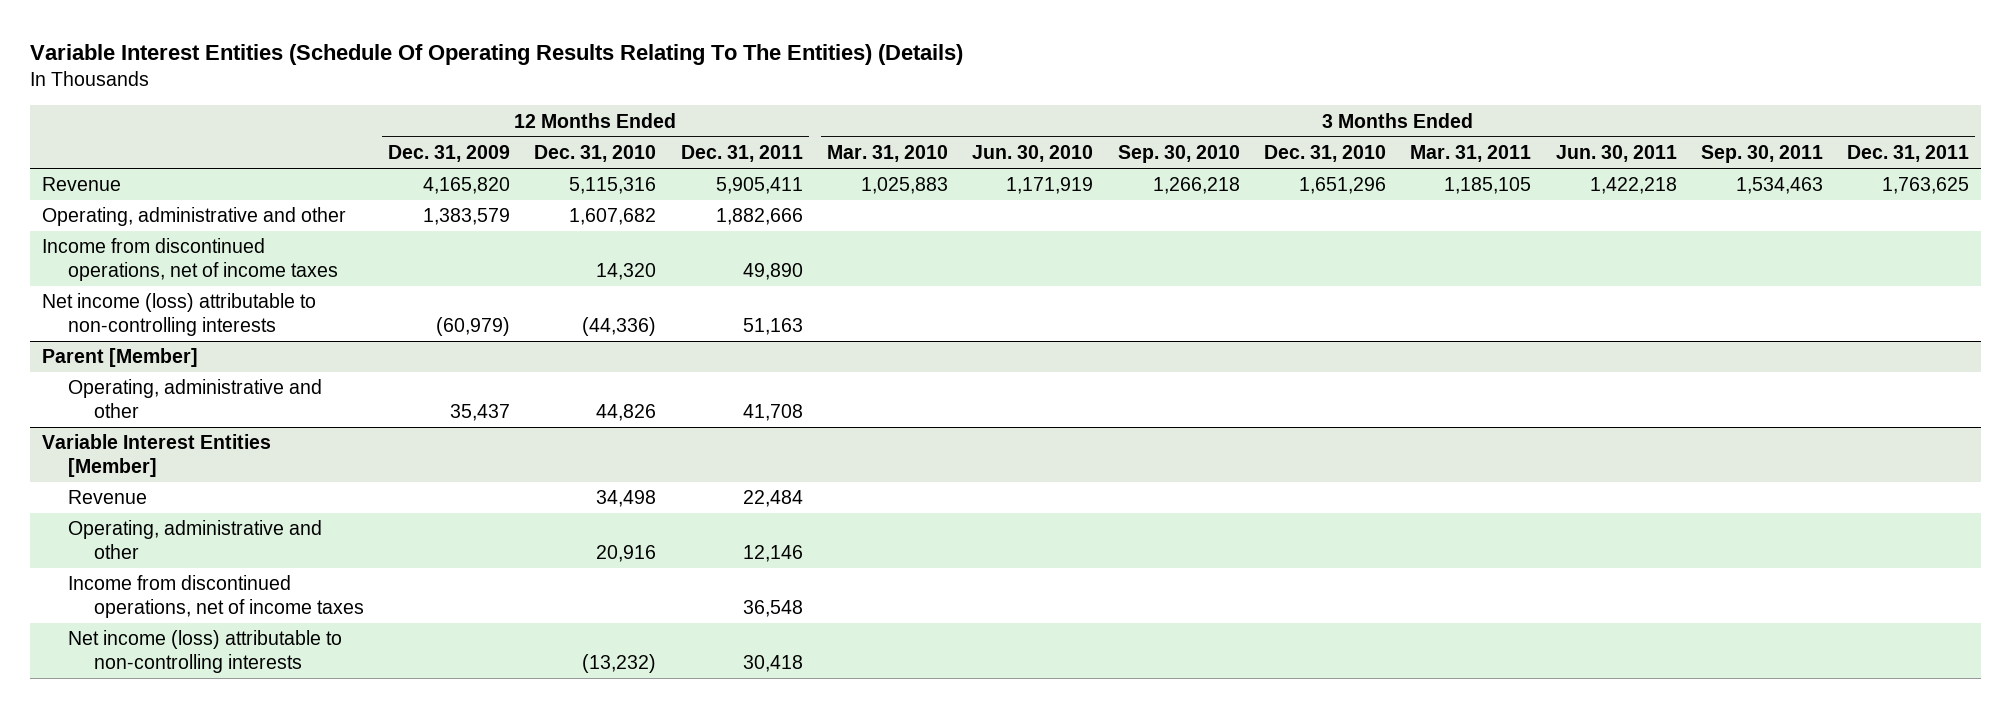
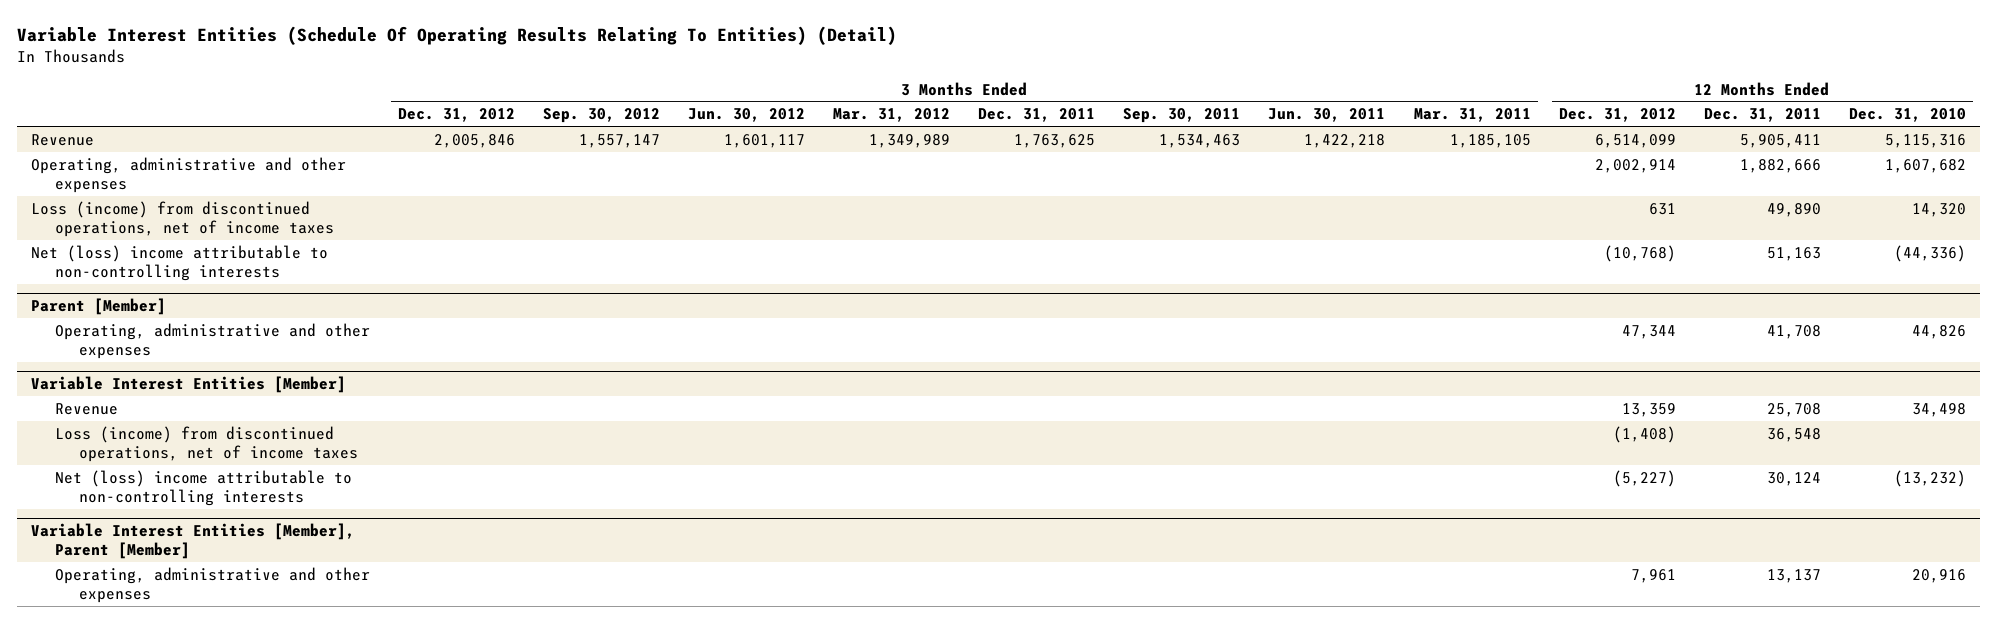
- Variable Interest Entities (Schedule Of Operating Results Relating To The Entities) (Details)
+ Variable Interest Entities (Schedule Of Operating Results Relating To Entities) (Detail)
- | 12 Months Ended Dec. 31, 2009 | 12 Months Ended Dec. 31, 2010 | 12 Months Ended Dec. 31, 2011 | 3 Months Ended Mar. 31, 2010 | 3 Months Ended Jun. 30, 2010 | 3 Months Ended Sep. 30, 2010 | 3 Months Ended Dec. 31, 2010 | 3 Months Ended Mar. 31, 2011 | 3 Months Ended Jun. 30, 2011 | 3 Months Ended Sep. 30, 2011 | 3 Months Ended Dec. 31, 2011
+ | 3 Months Ended Dec. 31, 2012 | 3 Months Ended Sep. 30, 2012 | 3 Months Ended Jun. 30, 2012 | 3 Months Ended Mar. 31, 2012 | 3 Months Ended Dec. 31, 2011 | 3 Months Ended Sep. 30, 2011 | 3 Months Ended Jun. 30, 2011 | 3 Months Ended Mar. 31, 2011 | 12 Months Ended Dec. 31, 2012 | 12 Months Ended Dec. 31, 2011 | 12 Months Ended Dec. 31, 2010
- Operating, administrative and other | 1,383,579 | 1,607,682 | 1,882,666 | | | | | | | |
- Income from discontinued operations, net of income taxes | | 14,320 | 49,890 | | | | | | | |
- Net income (loss) attributable to non-controlling interests | (60,979) | (44,336) | 51,163 | | | | | | | |
+ Operating, administrative and other expenses | | | | | | | | | 2,002,914 | 1,882,666 | 1,607,682
+ Loss (income) from discontinued operations, net of income taxes | | | | | | | | | 631 | 49,890 | 14,320
+ Net (loss) income attributable to non-controlling interests | | | | | | | | | (10,768) | 51,163 | (44,336)
@ Parent [Member]
- Operating, administrative and other | 35,437 | 44,826 | 41,708 | | | | | | | |
+ Operating, administrative and other expenses | | | | | | | | | 47,344 | 41,708 | 44,826
@ Variable Interest Entities [Member]
- Revenue | | 34,498 | 22,484 | | | | | | | |
- Operating, administrative and other | | 20,916 | 12,146 | | | | | | | |
- Income from discontinued operations, net of income taxes | | | 36,548 | | | | | | | |
- Net income (loss) attributable to non-controlling interests | | (13,232) | 30,418 | | | | | | | |
+ Revenue | | | | | | | | | 13,359 | 25,708 | 34,498
+ Loss (income) from discontinued operations, net of income taxes | | | | | | | | | (1,408) | 36,548 |
+ Net (loss) income attributable to non-controlling interests | | | | | | | | | (5,227) | 30,124 | (13,232)
+ Variable Interest Entities [Member], Parent [Member]
+ Operating, administrative and other expenses | | | | | | | | | 7,961 | 13,137 | 20,916

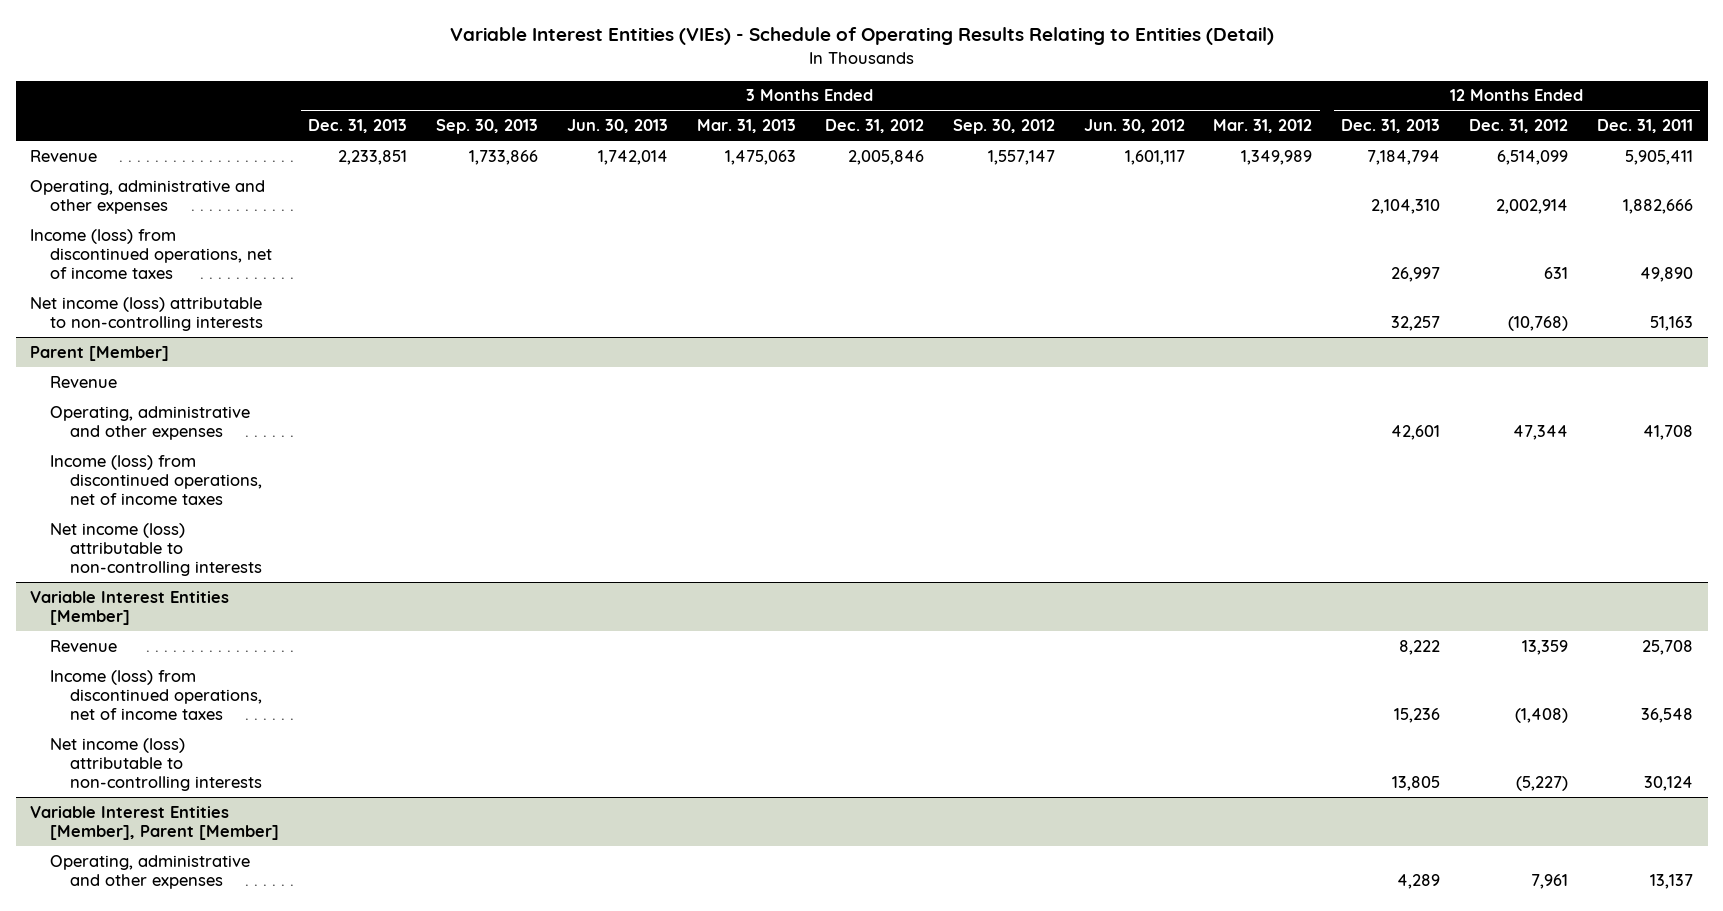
- Variable Interest Entities (Schedule Of Operating Results Relating To Entities) (Detail)
+ Variable Interest Entities (VIEs) - Schedule of Operating Results Relating to Entities (Detail)
- | 3 Months Ended Dec. 31, 2012 | 3 Months Ended Sep. 30, 2012 | 3 Months Ended Jun. 30, 2012 | 3 Months Ended Mar. 31, 2012 | 3 Months Ended Dec. 31, 2011 | 3 Months Ended Sep. 30, 2011 | 3 Months Ended Jun. 30, 2011 | 3 Months Ended Mar. 31, 2011 | 12 Months Ended Dec. 31, 2012 | 12 Months Ended Dec. 31, 2011 | 12 Months Ended Dec. 31, 2010
+ | 3 Months Ended Dec. 31, 2013 | 3 Months Ended Sep. 30, 2013 | 3 Months Ended Jun. 30, 2013 | 3 Months Ended Mar. 31, 2013 | 3 Months Ended Dec. 31, 2012 | 3 Months Ended Sep. 30, 2012 | 3 Months Ended Jun. 30, 2012 | 3 Months Ended Mar. 31, 2012 | 12 Months Ended Dec. 31, 2013 | 12 Months Ended Dec. 31, 2012 | 12 Months Ended Dec. 31, 2011
- Loss (income) from discontinued operations, net of income taxes | | | | | | | | | 631 | 49,890 | 14,320
- Net (loss) income attributable to non-controlling interests | | | | | | | | | (10,768) | 51,163 | (44,336)
+ Income (loss) from discontinued operations, net of income taxes | | | | | | | | | 26,997 | 631 | 49,890
+ Net income (loss) attributable to non-controlling interests | | | | | | | | | 32,257 | (10,768) | 51,163
@ Parent [Member]
+ Revenue
+ Income (loss) from discontinued operations, net of income taxes
+ Net income (loss) attributable to non-controlling interests
@ Variable Interest Entities [Member]
- Loss (income) from discontinued operations, net of income taxes | | | | | | | | | (1,408) | 36,548 |
- Net (loss) income attributable to non-controlling interests | | | | | | | | | (5,227) | 30,124 | (13,232)
+ Income (loss) from discontinued operations, net of income taxes | | | | | | | | | 15,236 | (1,408) | 36,548
+ Net income (loss) attributable to non-controlling interests | | | | | | | | | 13,805 | (5,227) | 30,124

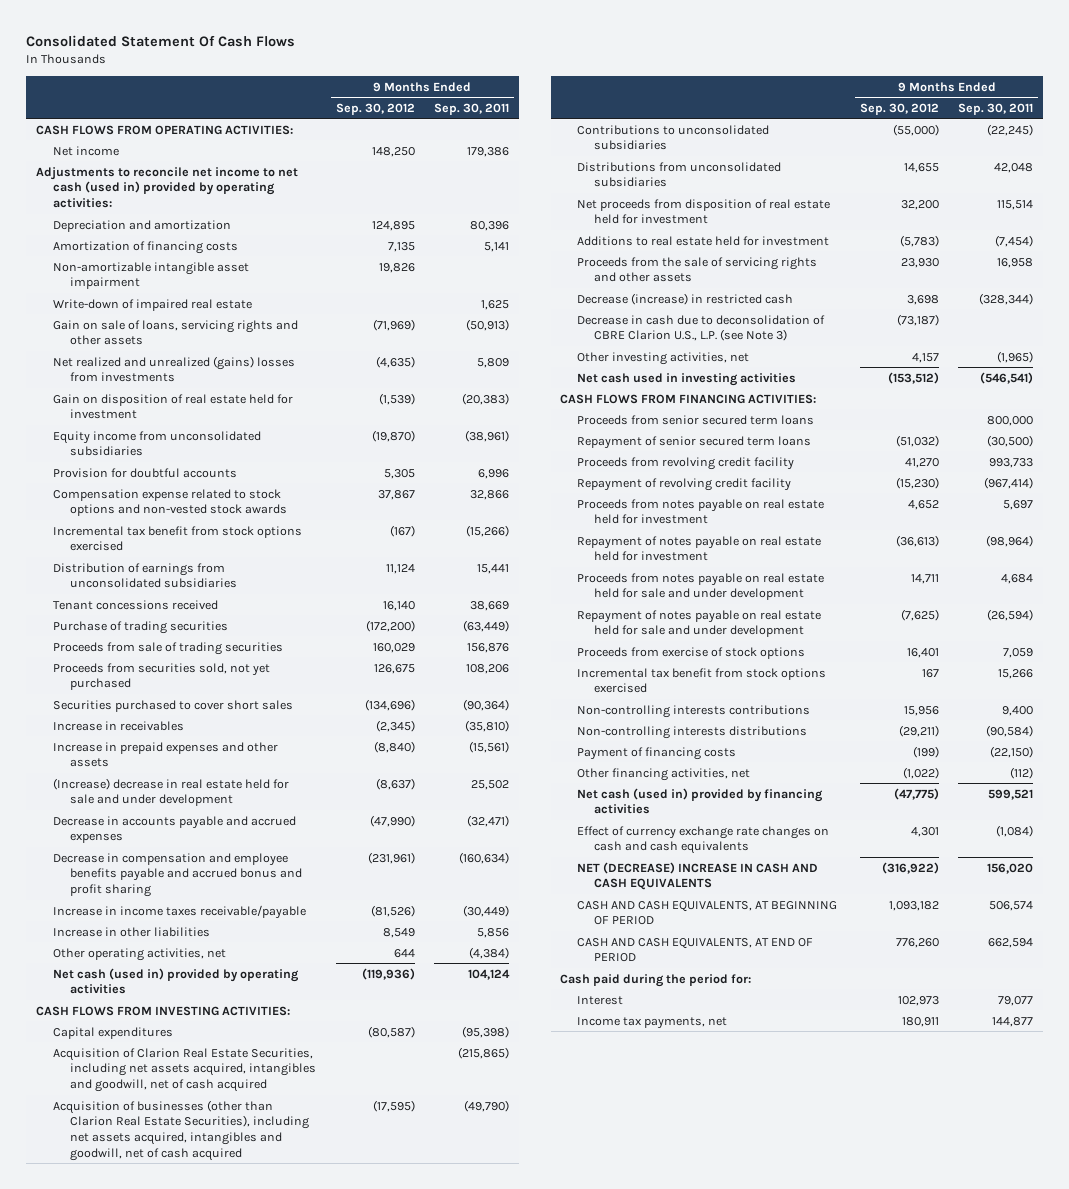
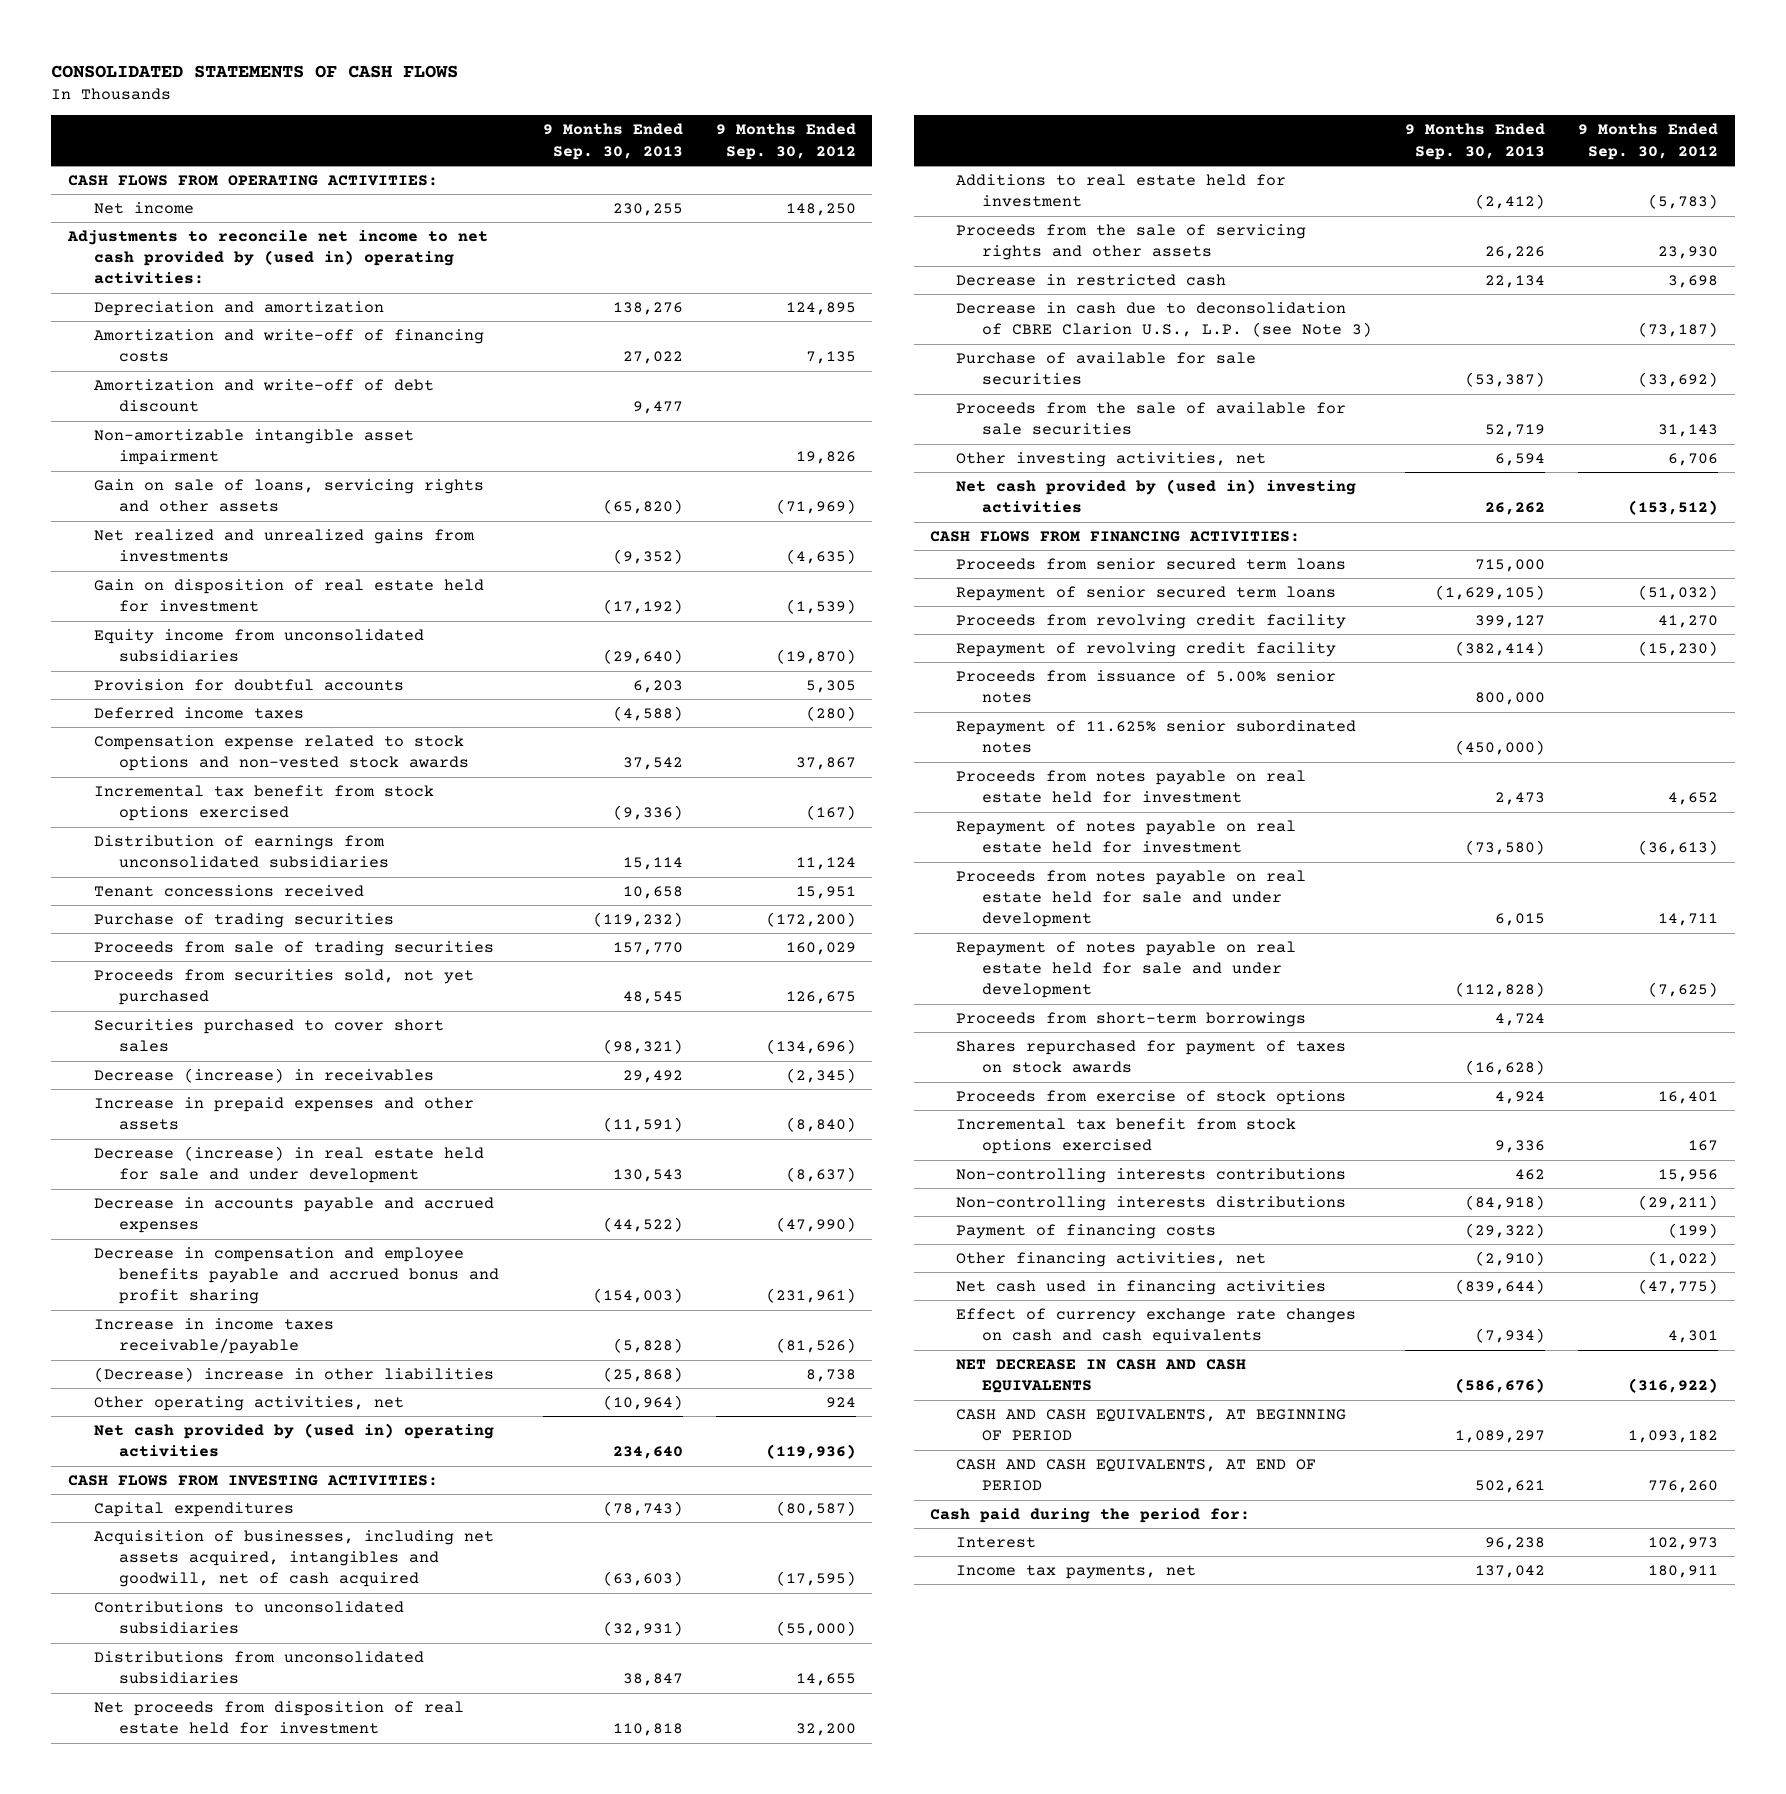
- Consolidated Statement Of Cash Flows
+ CONSOLIDATED STATEMENTS OF CASH FLOWS
- | 9 Months Ended Sep. 30, 2012 | 9 Months Ended Sep. 30, 2011
+ | 9 Months Ended Sep. 30, 2013 | 9 Months Ended Sep. 30, 2012
- Adjustments to reconcile net income to net cash (used in) provided by operating activities:
+ Adjustments to reconcile net income to net cash provided by (used in) operating activities:
- Amortization of financing costs | 7,135 | 5,141
+ Amortization and write-off of financing costs | 27,022 | 7,135
+ Amortization and write-off of debt discount | 9,477 |
- Write-down of impaired real estate | | 1,625
- Net realized and unrealized (gains) losses from investments | (4,635) | 5,809
+ Net realized and unrealized gains from investments | (9,352) | (4,635)
+ Deferred income taxes | (4,588) | (280)
- Tenant concessions received | 16,140 | 38,669
+ Tenant concessions received | 10,658 | 15,951
- Increase in receivables | (2,345) | (35,810)
+ Decrease (increase) in receivables | 29,492 | (2,345)
- (Increase) decrease in real estate held for sale and under development | (8,637) | 25,502
+ Decrease (increase) in real estate held for sale and under development | 130,543 | (8,637)
- Increase in other liabilities | 8,549 | 5,856
- Other operating activities, net | 644 | (4,384)
- Net cash (used in) provided by operating activities | (119,936) | 104,124
+ (Decrease) increase in other liabilities | (25,868) | 8,738
+ Other operating activities, net | (10,964) | 924
+ Net cash provided by (used in) operating activities | 234,640 | (119,936)
- Acquisition of Clarion Real Estate Securities, including net assets acquired, intangibles and goodwill, net of cash acquired | | (215,865)
- Acquisition of businesses (other than Clarion Real Estate Securities), including net assets acquired, intangibles and goodwill, net of cash acquired | (17,595) | (49,790)
+ Acquisition of businesses, including net assets acquired, intangibles and goodwill, net of cash acquired | (63,603) | (17,595)
- Decrease (increase) in restricted cash | 3,698 | (328,344)
+ Decrease in restricted cash | 22,134 | 3,698
- Other investing activities, net | 4,157 | (1,965)
- Net cash used in investing activities | (153,512) | (546,541)
+ Purchase of available for sale securities | (53,387) | (33,692)
+ Proceeds from the sale of available for sale securities | 52,719 | 31,143
+ Other investing activities, net | 6,594 | 6,706
+ Net cash provided by (used in) investing activities | 26,262 | (153,512)
+ Proceeds from issuance of 5.00% senior notes | 800,000 |
+ Repayment of 11.625% senior subordinated notes | (450,000) |
+ Proceeds from short-term borrowings | 4,724 |
+ Shares repurchased for payment of taxes on stock awards | (16,628) |
- Net cash (used in) provided by financing activities | (47,775) | 599,521
+ Net cash used in financing activities | (839,644) | (47,775)
- NET (DECREASE) INCREASE IN CASH AND CASH EQUIVALENTS | (316,922) | 156,020
+ NET DECREASE IN CASH AND CASH EQUIVALENTS | (586,676) | (316,922)

